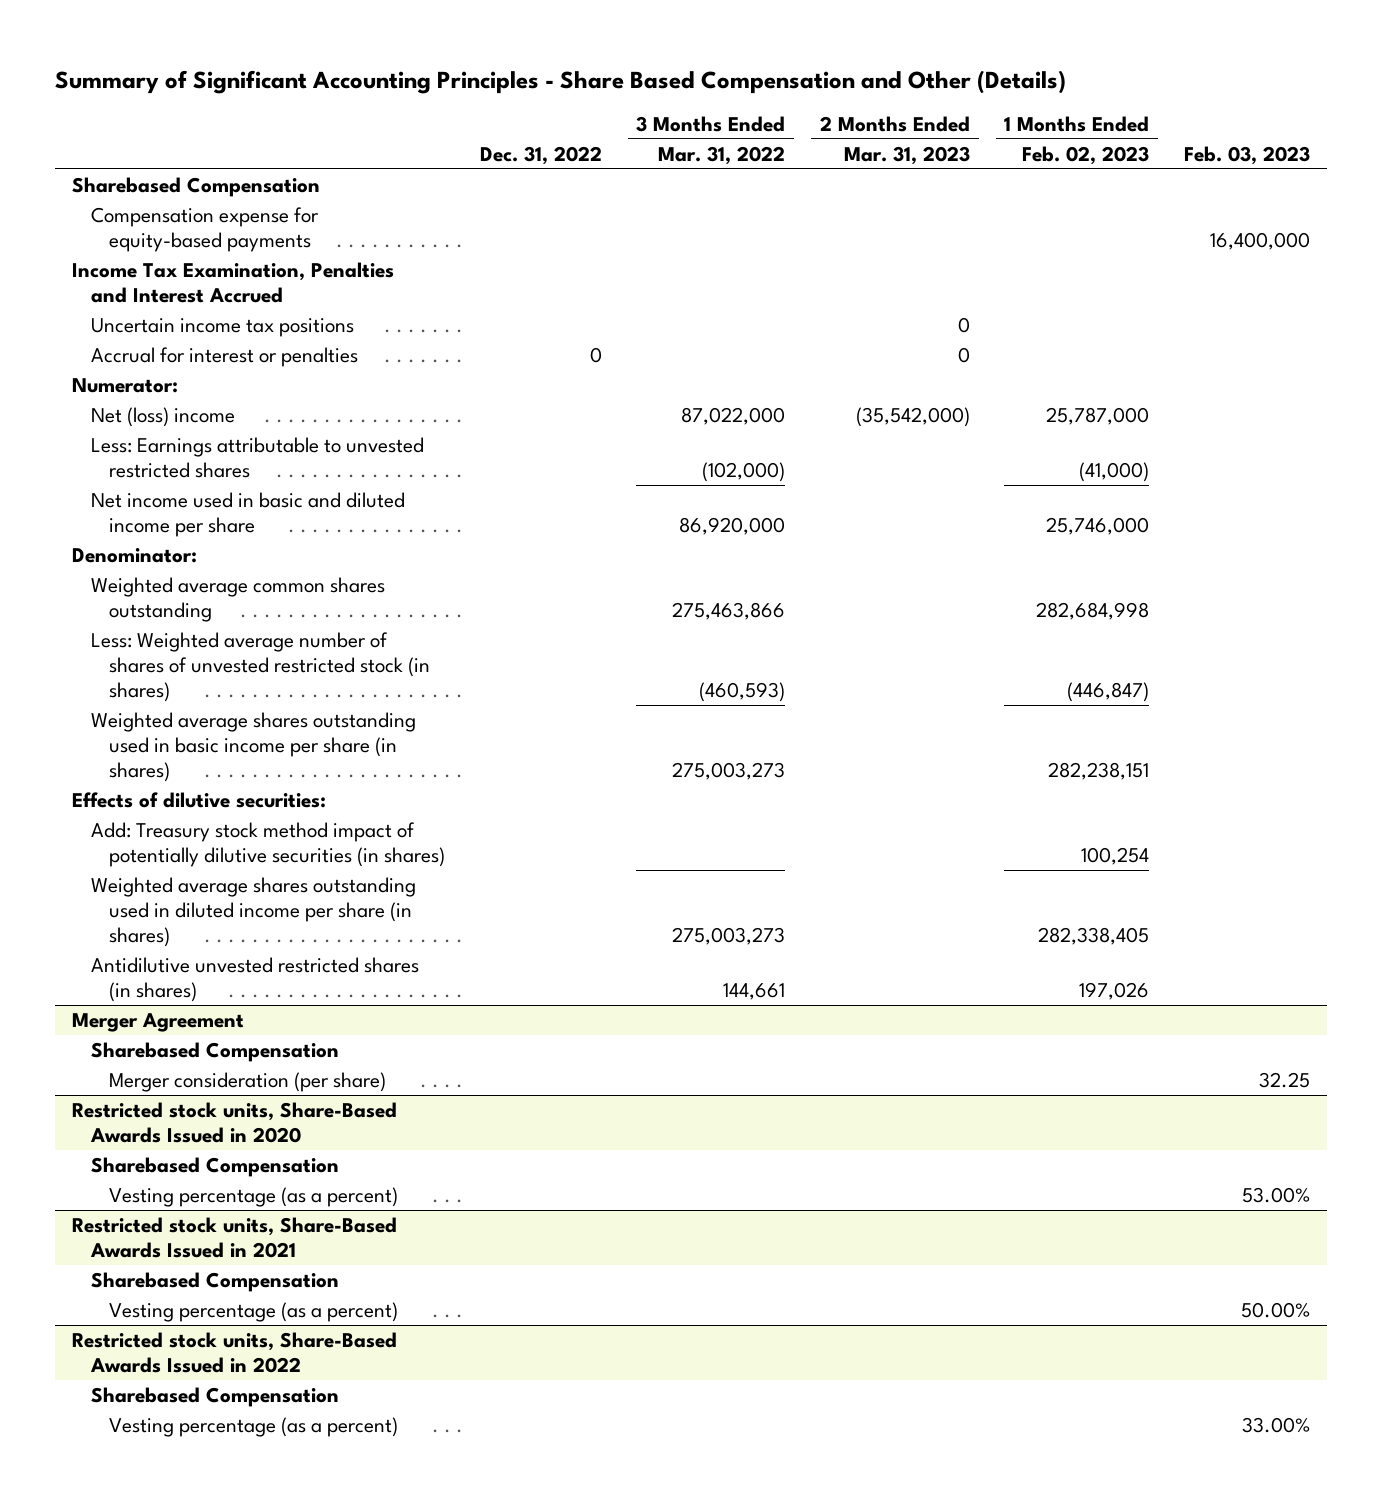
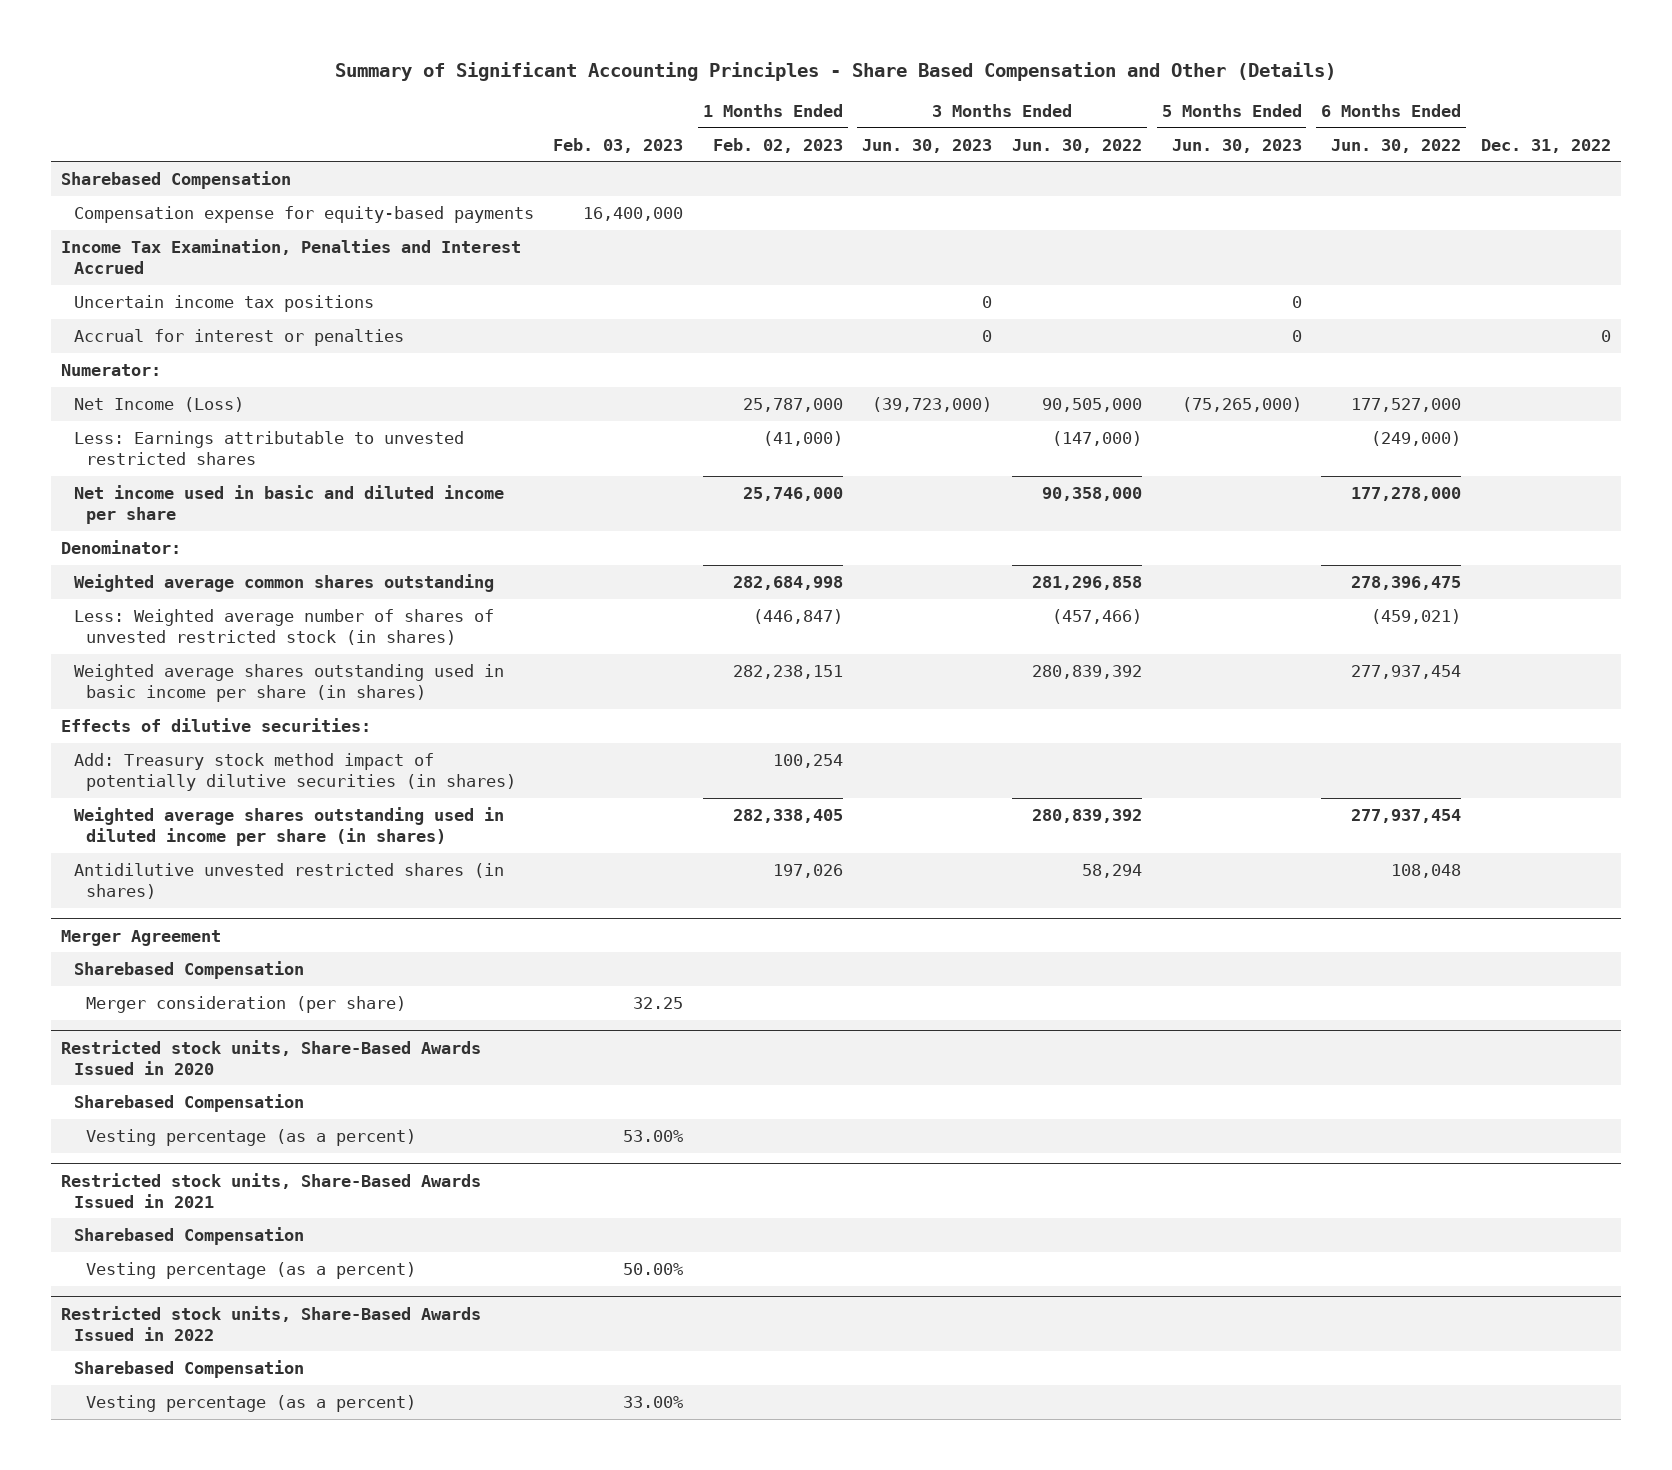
- | Dec. 31, 2022 | 3 Months Ended Mar. 31, 2022 | 2 Months Ended Mar. 31, 2023 | 1 Months Ended Feb. 02, 2023 | Feb. 03, 2023
+ | Feb. 03, 2023 | 1 Months Ended Feb. 02, 2023 | 3 Months Ended Jun. 30, 2023 | 3 Months Ended Jun. 30, 2022 | 5 Months Ended Jun. 30, 2023 | 6 Months Ended Jun. 30, 2022 | Dec. 31, 2022
- Net (loss) income | | 87,022,000 | (35,542,000) | 25,787,000 |
+ Net Income (Loss) | | 25,787,000 | (39,723,000) | 90,505,000 | (75,265,000) | 177,527,000 |

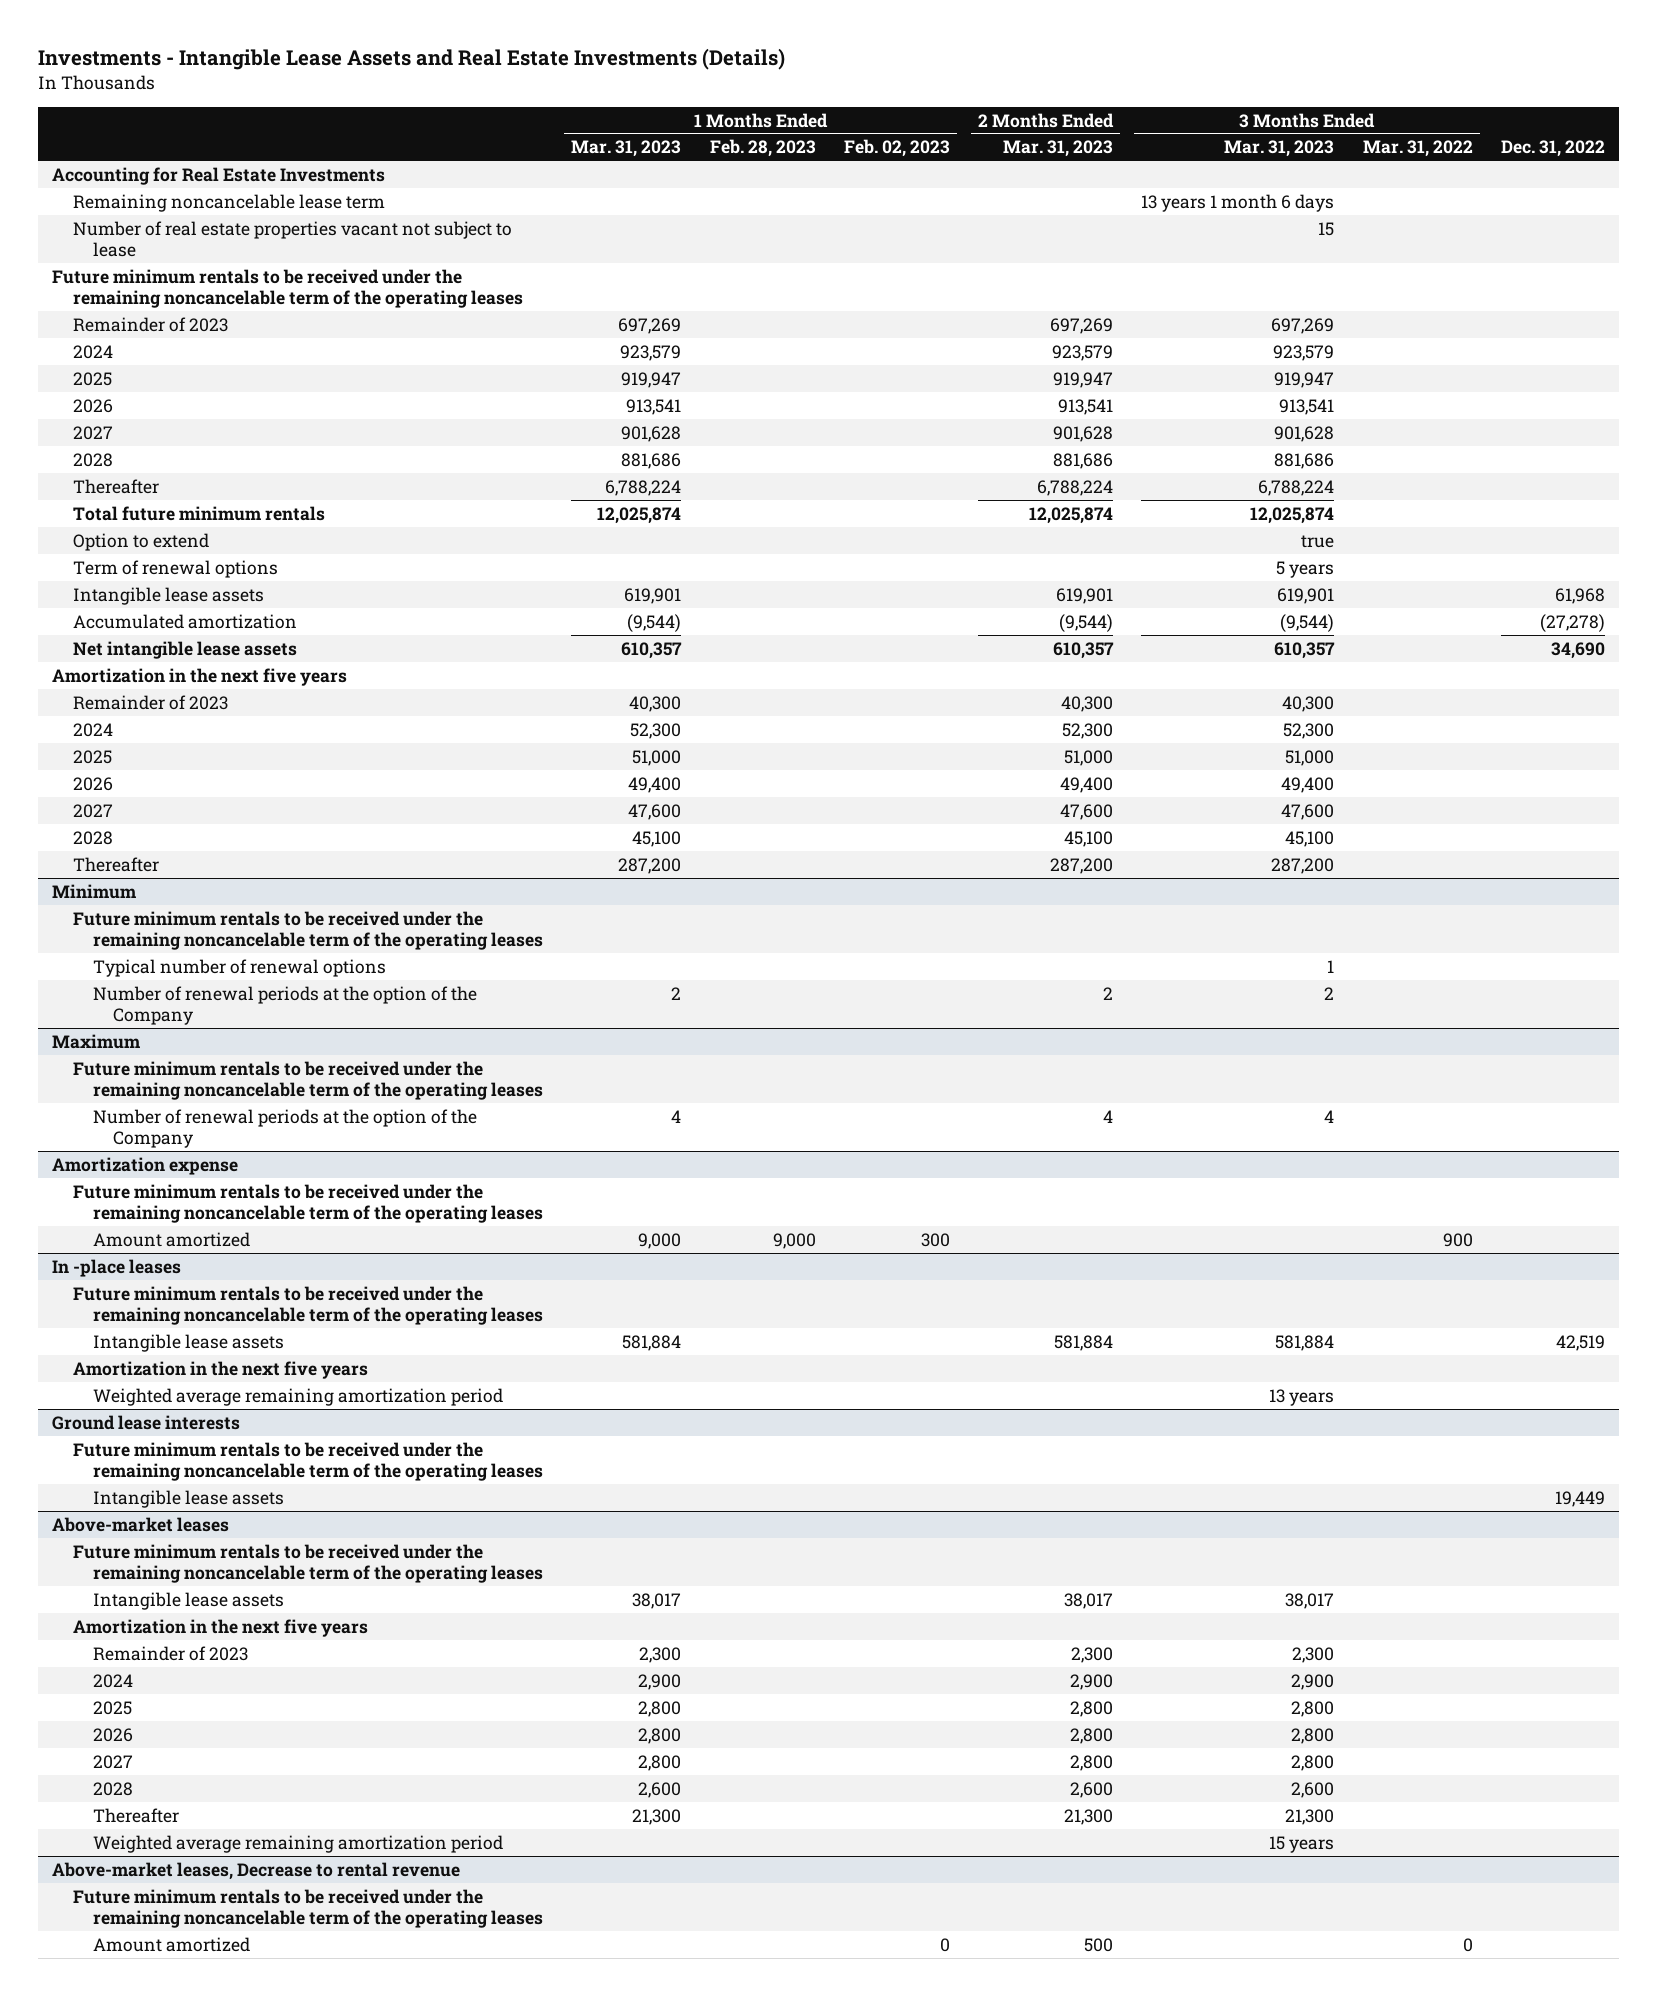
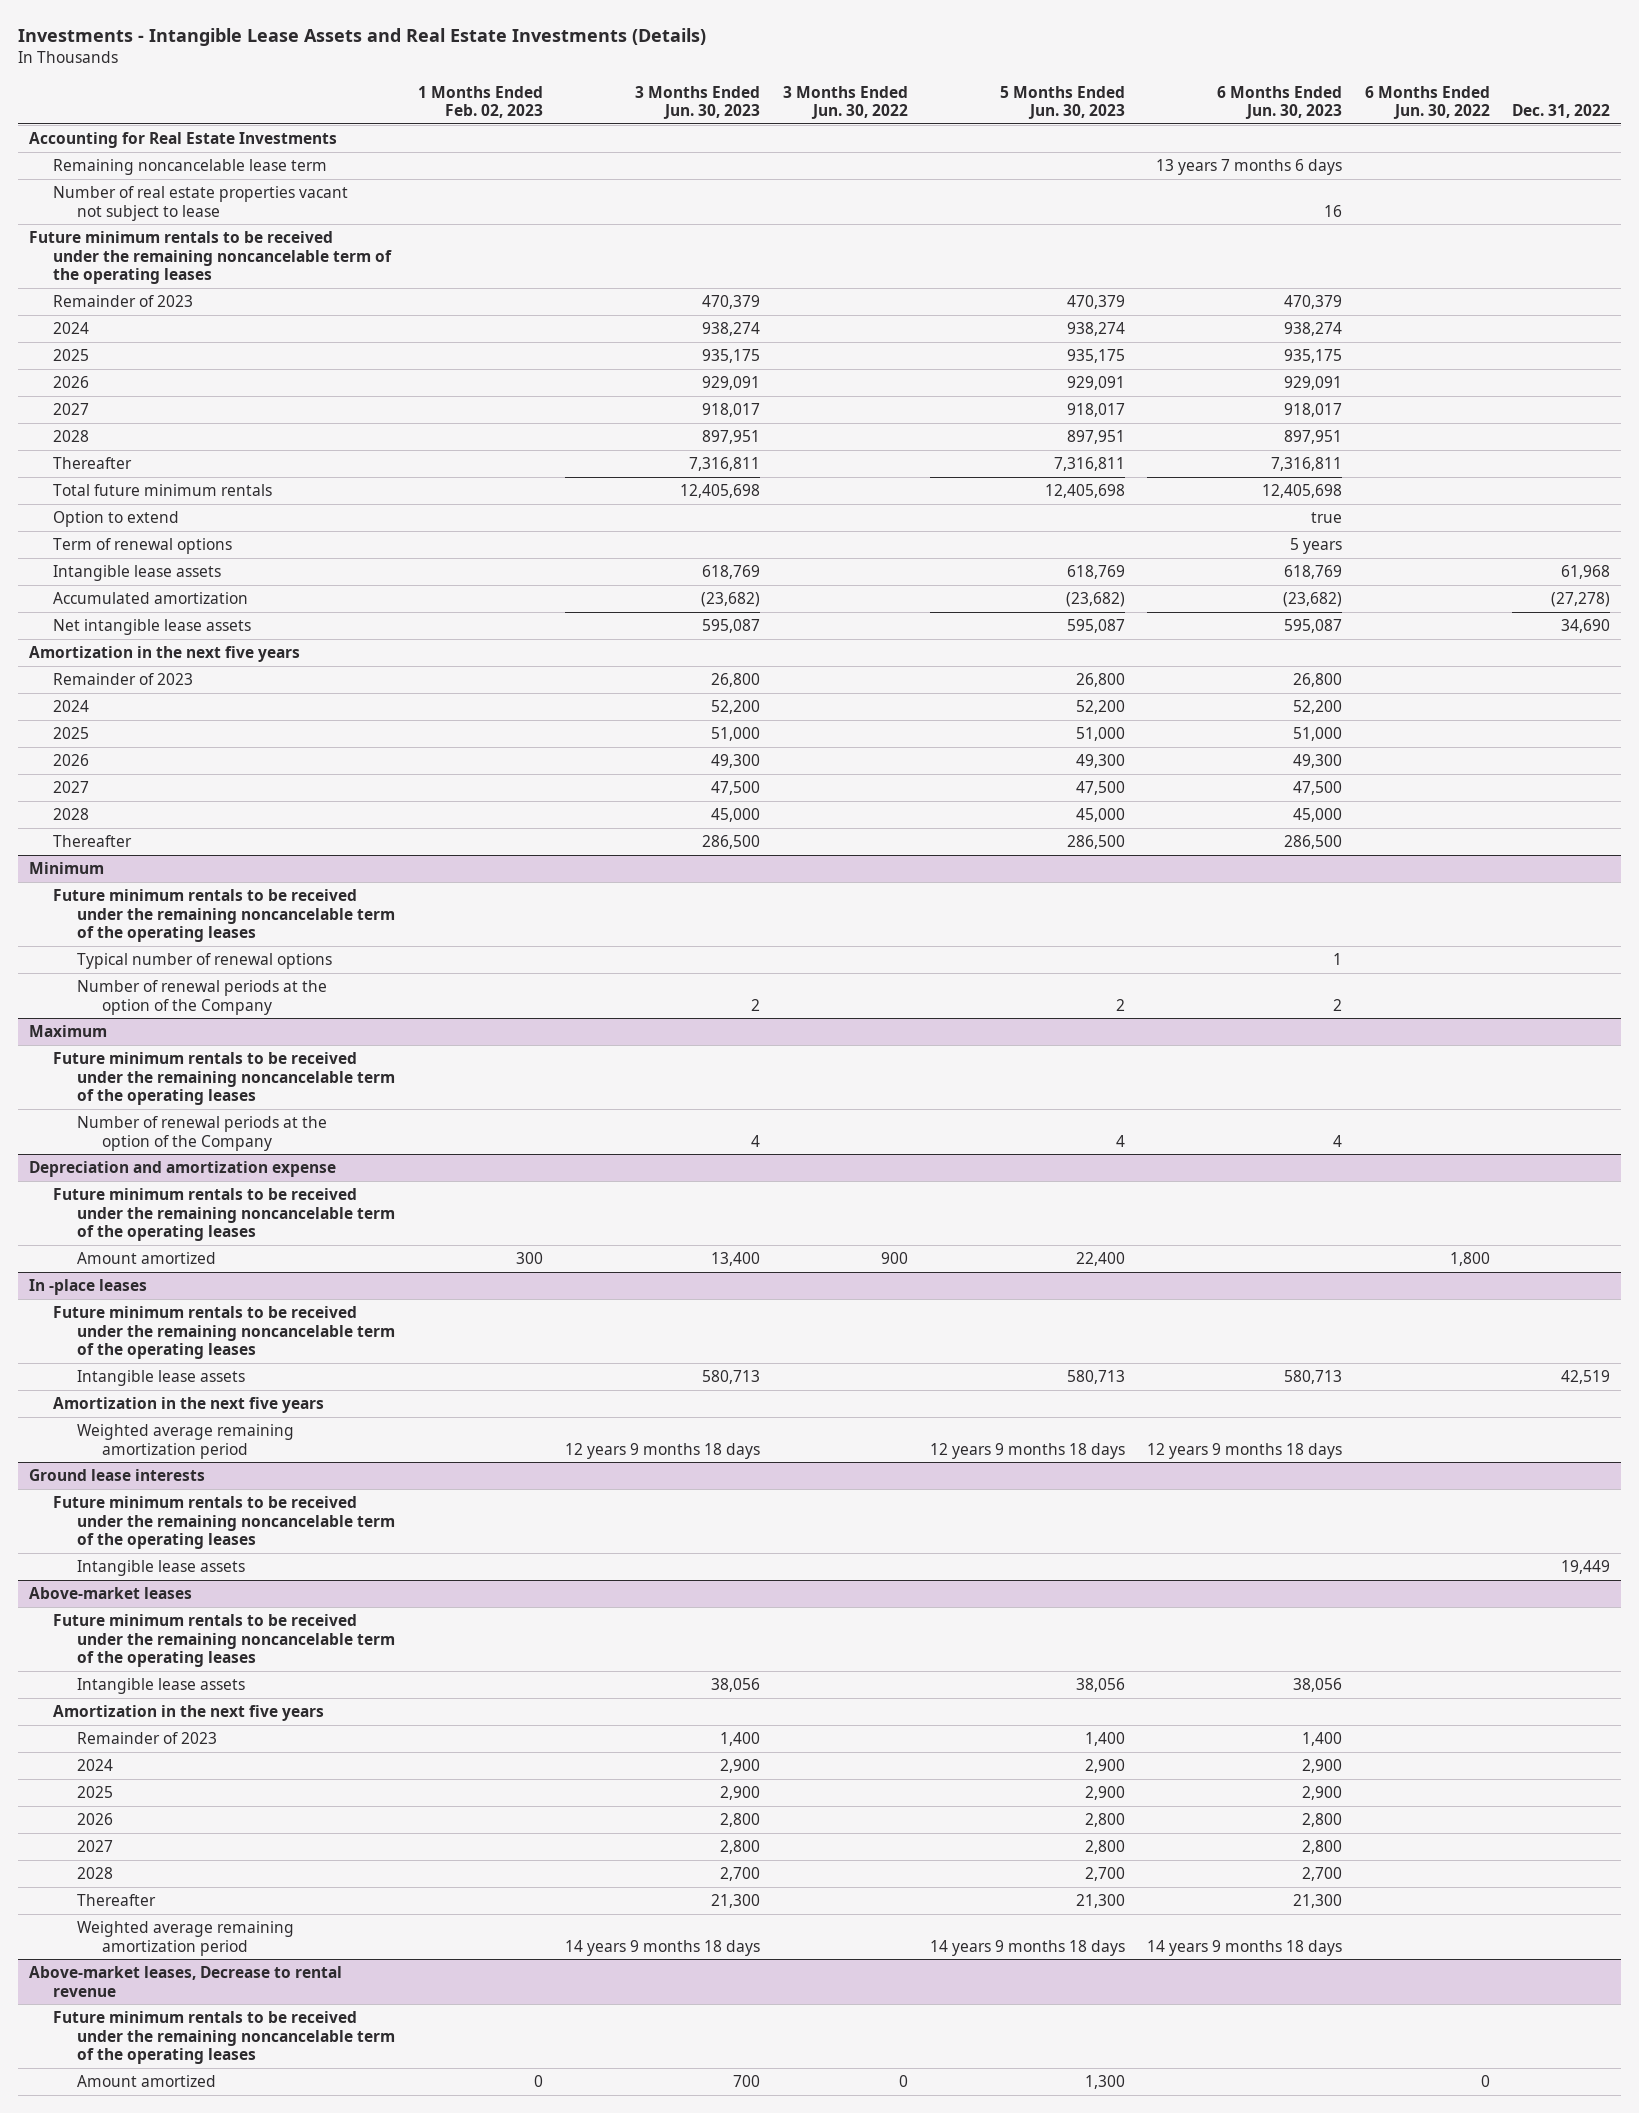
- | 1 Months Ended Mar. 31, 2023 | 1 Months Ended Feb. 28, 2023 | 1 Months Ended Feb. 02, 2023 | 2 Months Ended Mar. 31, 2023 | 3 Months Ended Mar. 31, 2023 | 3 Months Ended Mar. 31, 2022 | Dec. 31, 2022
+ | 1 Months Ended Feb. 02, 2023 | 3 Months Ended Jun. 30, 2023 | 3 Months Ended Jun. 30, 2022 | 5 Months Ended Jun. 30, 2023 | 6 Months Ended Jun. 30, 2023 | 6 Months Ended Jun. 30, 2022 | Dec. 31, 2022
- Amortization expense
+ Depreciation and amortization expense

